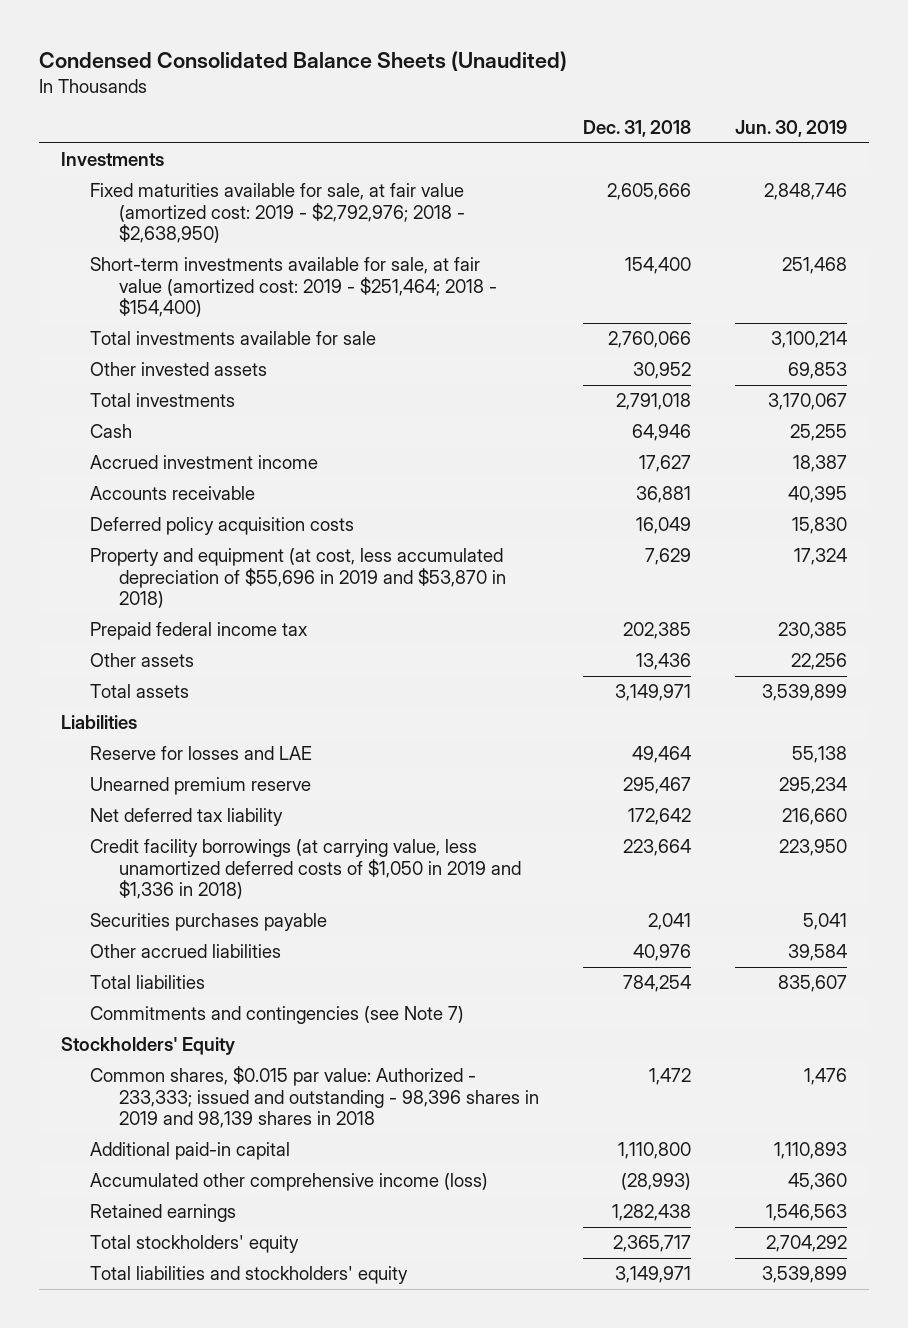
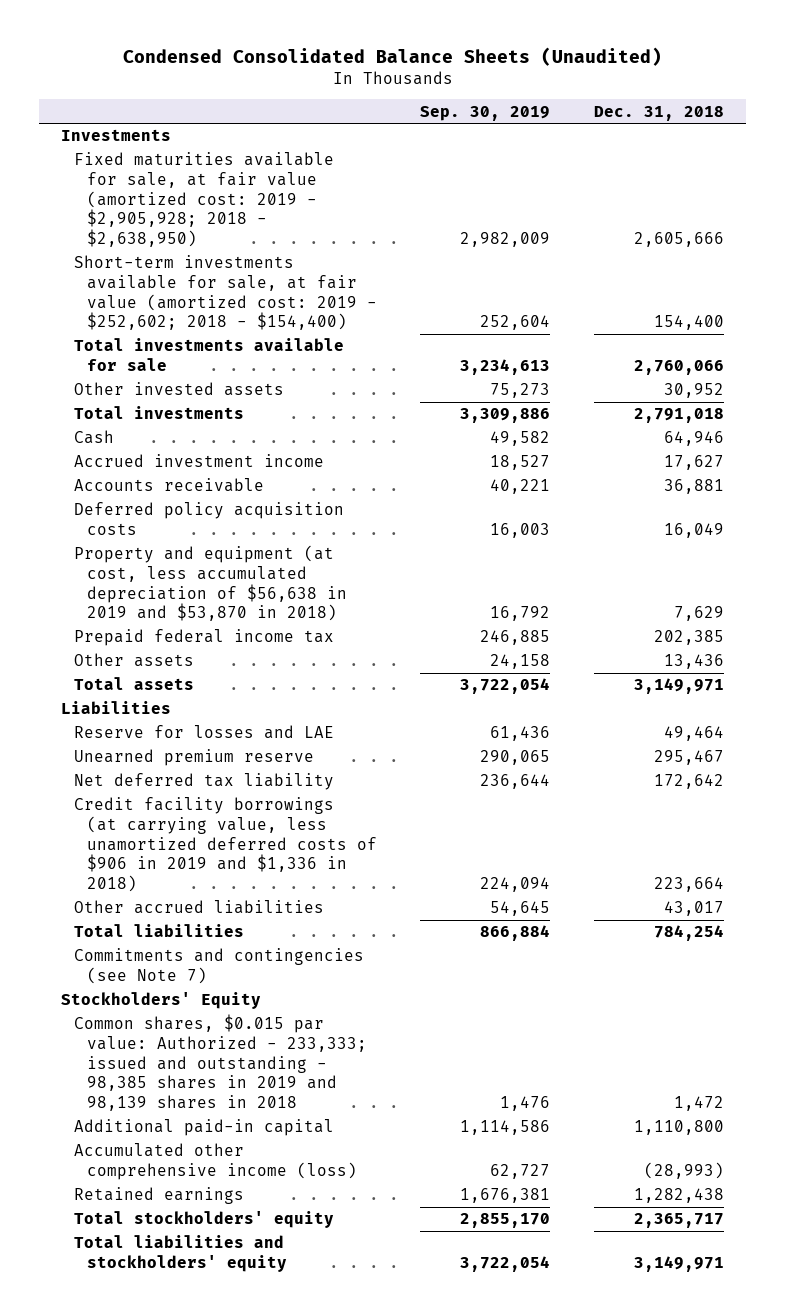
- | Dec. 31, 2018 | Jun. 30, 2019
+ | Sep. 30, 2019 | Dec. 31, 2018
- Fixed maturities available for sale, at fair value (amortized cost: 2019 - $2,792,976; 2018 - $2,638,950) | 2,605,666 | 2,848,746
- Short-term investments available for sale, at fair value (amortized cost: 2019 - $251,464; 2018 - $154,400) | 154,400 | 251,468
+ Fixed maturities available for sale, at fair value (amortized cost: 2019 - $2,905,928; 2018 - $2,638,950) | 2,982,009 | 2,605,666
+ Short-term investments available for sale, at fair value (amortized cost: 2019 - $252,602; 2018 - $154,400) | 252,604 | 154,400
- Property and equipment (at cost, less accumulated depreciation of $55,696 in 2019 and $53,870 in 2018) | 7,629 | 17,324
+ Property and equipment (at cost, less accumulated depreciation of $56,638 in 2019 and $53,870 in 2018) | 16,792 | 7,629
- Credit facility borrowings (at carrying value, less unamortized deferred costs of $1,050 in 2019 and $1,336 in 2018) | 223,664 | 223,950
- Securities purchases payable | 2,041 | 5,041
- Other accrued liabilities | 40,976 | 39,584
+ Credit facility borrowings (at carrying value, less unamortized deferred costs of $906 in 2019 and $1,336 in 2018) | 224,094 | 223,664
+ Other accrued liabilities | 54,645 | 43,017
- Common shares, $0.015 par value: Authorized - 233,333; issued and outstanding - 98,396 shares in 2019 and 98,139 shares in 2018 | 1,472 | 1,476
+ Common shares, $0.015 par value: Authorized - 233,333; issued and outstanding - 98,385 shares in 2019 and 98,139 shares in 2018 | 1,476 | 1,472

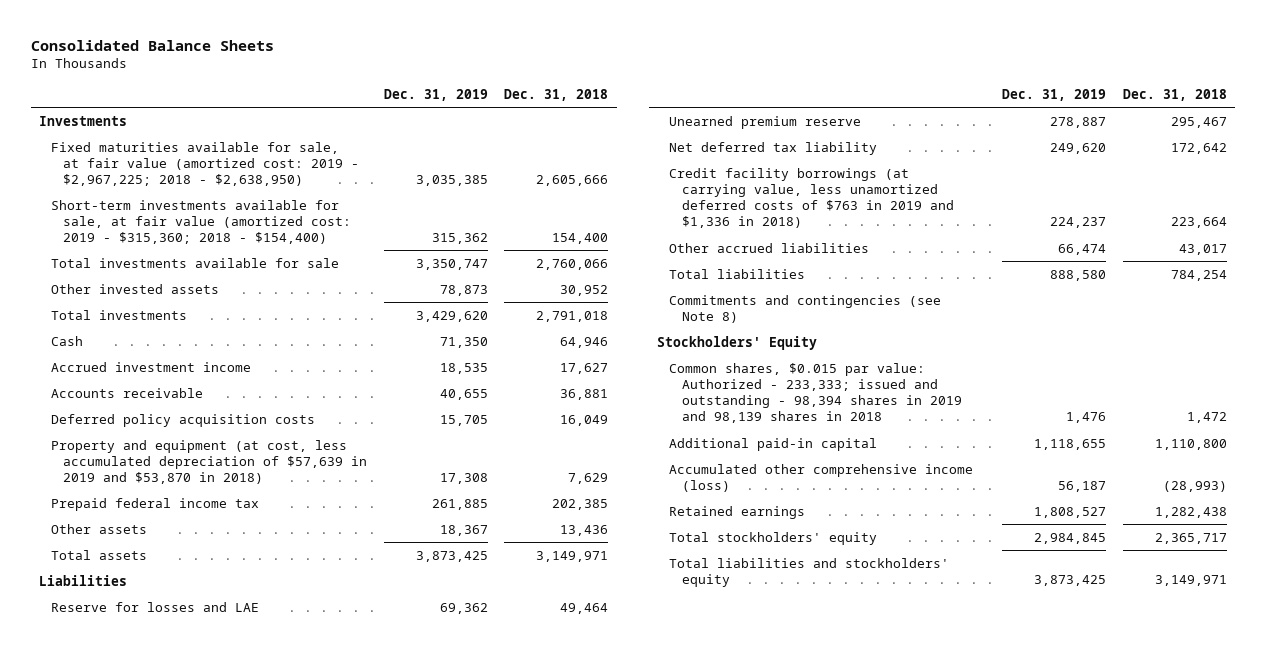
- Condensed Consolidated Balance Sheets (Unaudited)
+ Consolidated Balance Sheets
- | Sep. 30, 2019 | Dec. 31, 2018
+ | Dec. 31, 2019 | Dec. 31, 2018
- Fixed maturities available for sale, at fair value (amortized cost: 2019 - $2,905,928; 2018 - $2,638,950) | 2,982,009 | 2,605,666
- Short-term investments available for sale, at fair value (amortized cost: 2019 - $252,602; 2018 - $154,400) | 252,604 | 154,400
+ Fixed maturities available for sale, at fair value (amortized cost: 2019 - $2,967,225; 2018 - $2,638,950) | 3,035,385 | 2,605,666
+ Short-term investments available for sale, at fair value (amortized cost: 2019 - $315,360; 2018 - $154,400) | 315,362 | 154,400
- Property and equipment (at cost, less accumulated depreciation of $56,638 in 2019 and $53,870 in 2018) | 16,792 | 7,629
+ Property and equipment (at cost, less accumulated depreciation of $57,639 in 2019 and $53,870 in 2018) | 17,308 | 7,629
- Credit facility borrowings (at carrying value, less unamortized deferred costs of $906 in 2019 and $1,336 in 2018) | 224,094 | 223,664
+ Credit facility borrowings (at carrying value, less unamortized deferred costs of $763 in 2019 and $1,336 in 2018) | 224,237 | 223,664
- Commitments and contingencies (see Note 7)
+ Commitments and contingencies (see Note 8)
- Common shares, $0.015 par value: Authorized - 233,333; issued and outstanding - 98,385 shares in 2019 and 98,139 shares in 2018 | 1,476 | 1,472
+ Common shares, $0.015 par value: Authorized - 233,333; issued and outstanding - 98,394 shares in 2019 and 98,139 shares in 2018 | 1,476 | 1,472

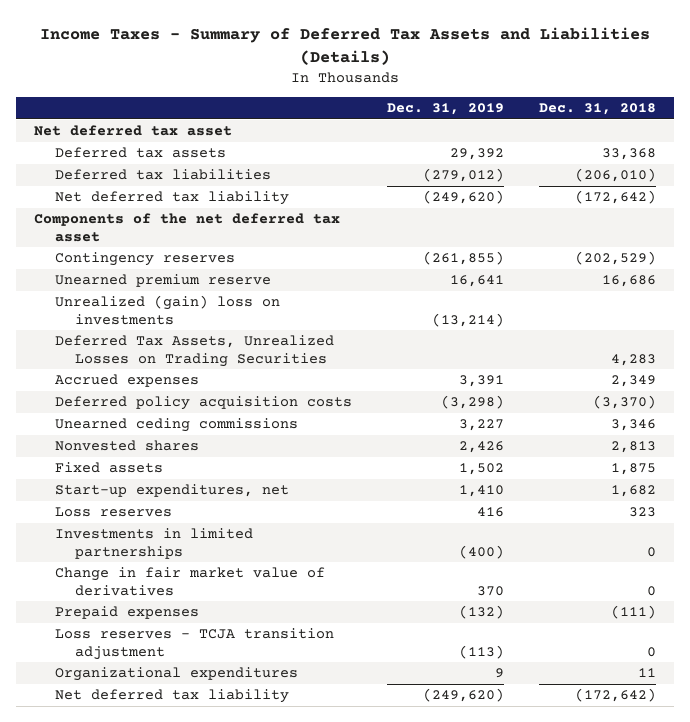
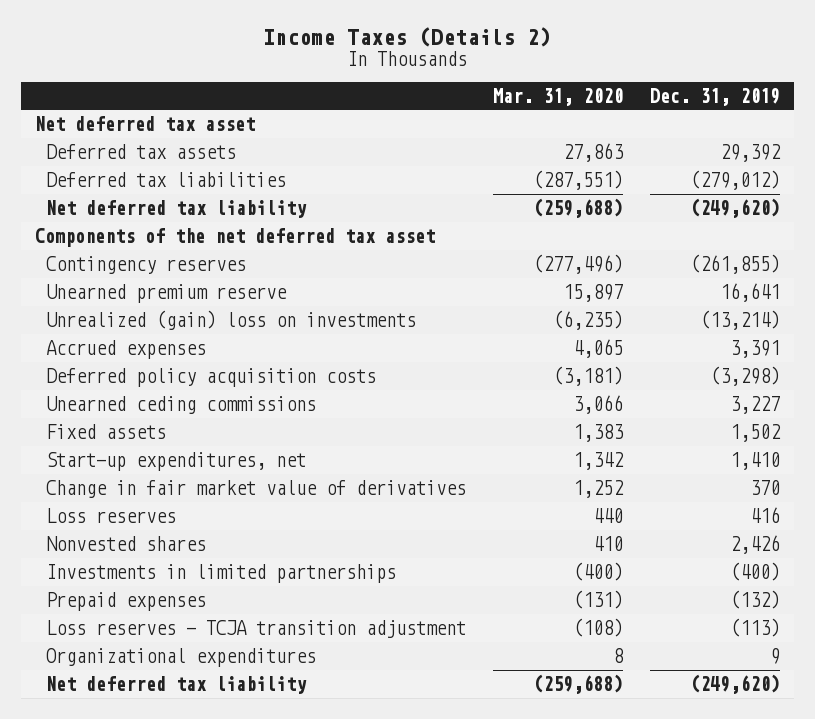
- Income Taxes - Summary of Deferred Tax Assets and Liabilities (Details)
+ Income Taxes (Details 2)
- | Dec. 31, 2019 | Dec. 31, 2018
+ | Mar. 31, 2020 | Dec. 31, 2019
- Deferred Tax Assets, Unrealized Losses on Trading Securities | | 4,283
moved up: Change in fair market value of derivatives | 1,252 | 370
moved down: Nonvested shares | 410 | 2,426

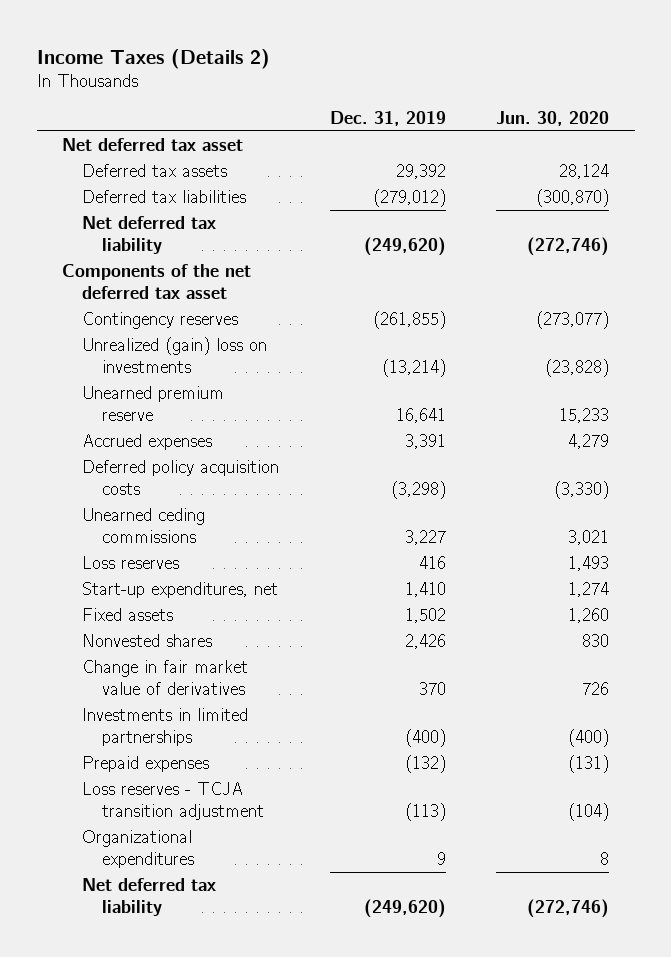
- | Mar. 31, 2020 | Dec. 31, 2019
+ | Dec. 31, 2019 | Jun. 30, 2020
moved down: Unearned premium reserve | 16,641 | 15,233
moved down: Start-up expenditures, net | 1,410 | 1,274
moved down: Fixed assets | 1,502 | 1,260
moved down: Change in fair market value of derivatives | 370 | 726

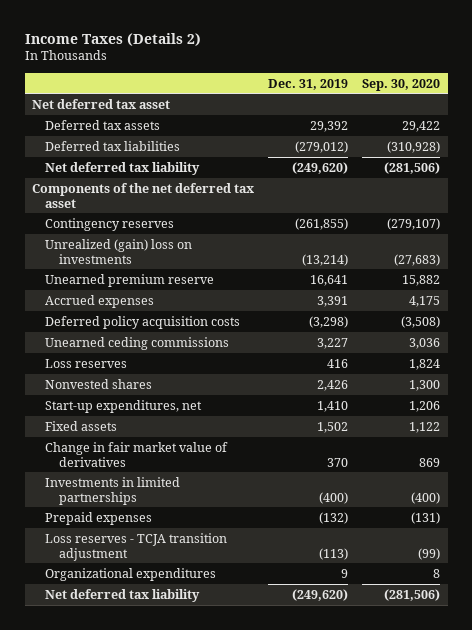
- | Dec. 31, 2019 | Jun. 30, 2020
+ | Dec. 31, 2019 | Sep. 30, 2020
moved up: Nonvested shares | 2,426 | 1,300

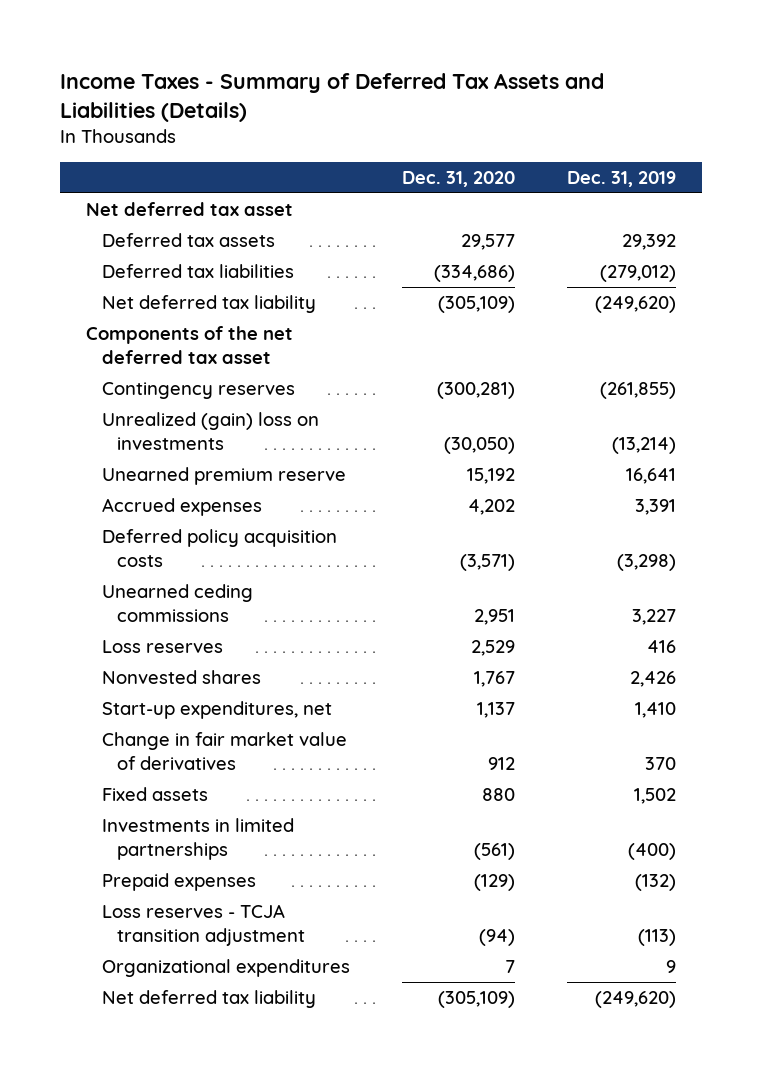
- Income Taxes (Details 2)
+ Income Taxes - Summary of Deferred Tax Assets and Liabilities (Details)
- | Dec. 31, 2019 | Sep. 30, 2020
+ | Dec. 31, 2020 | Dec. 31, 2019
moved down: Fixed assets | 880 | 1,502

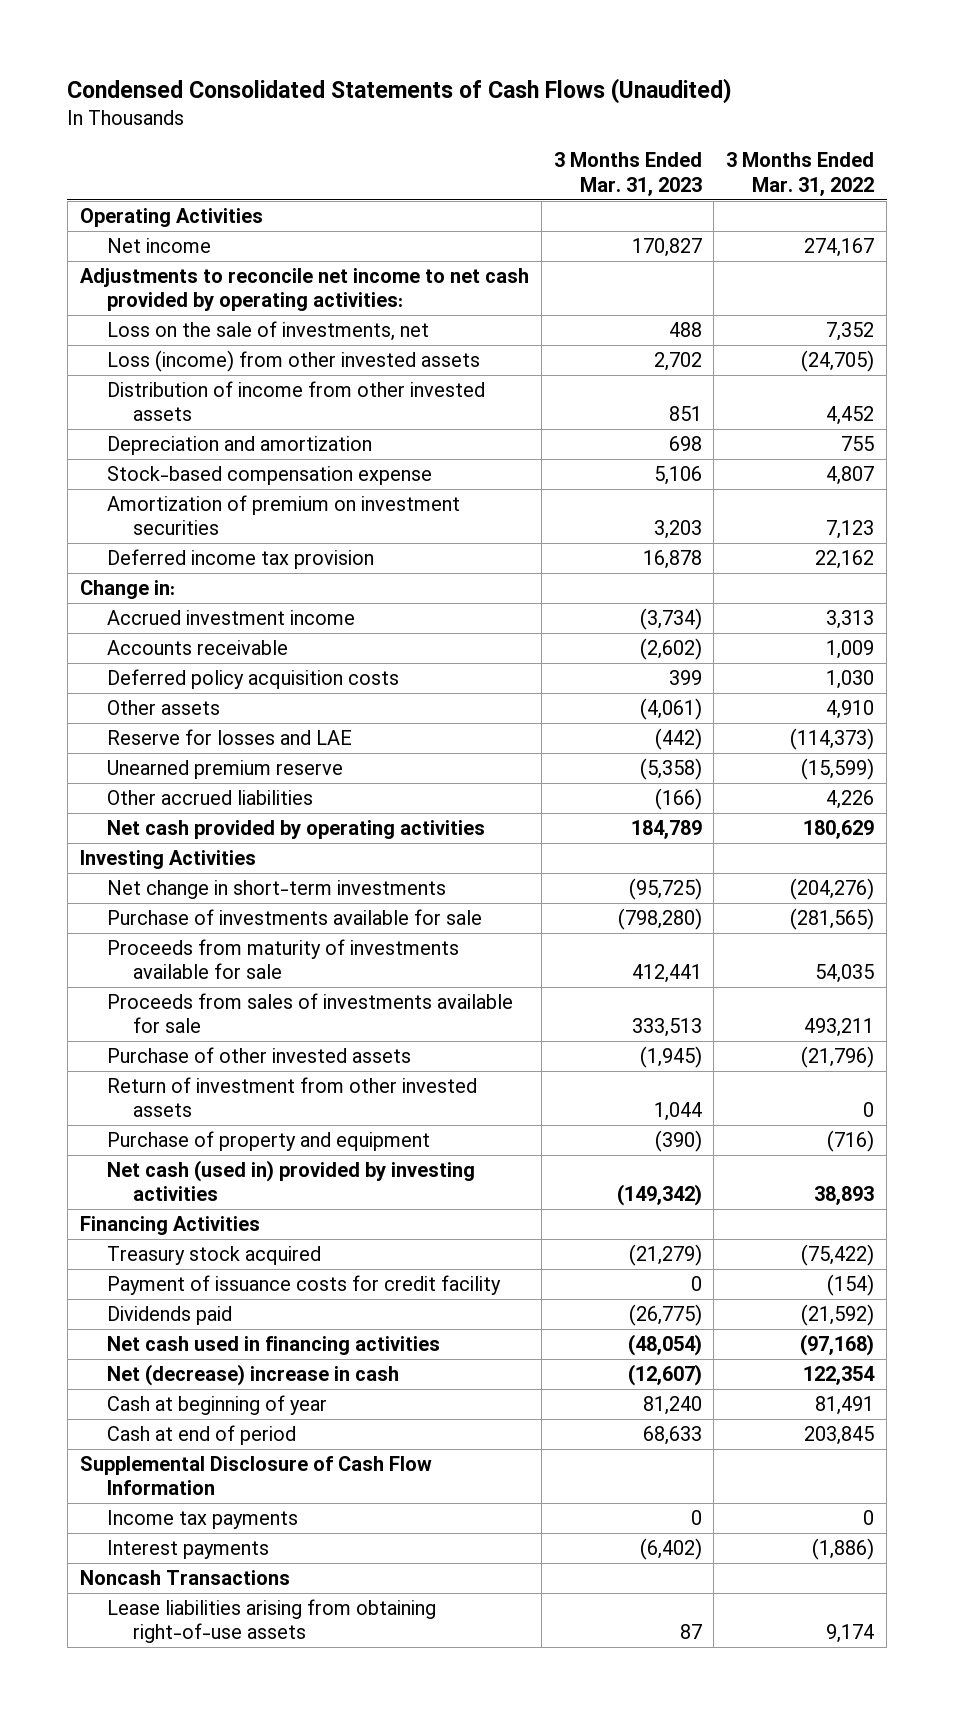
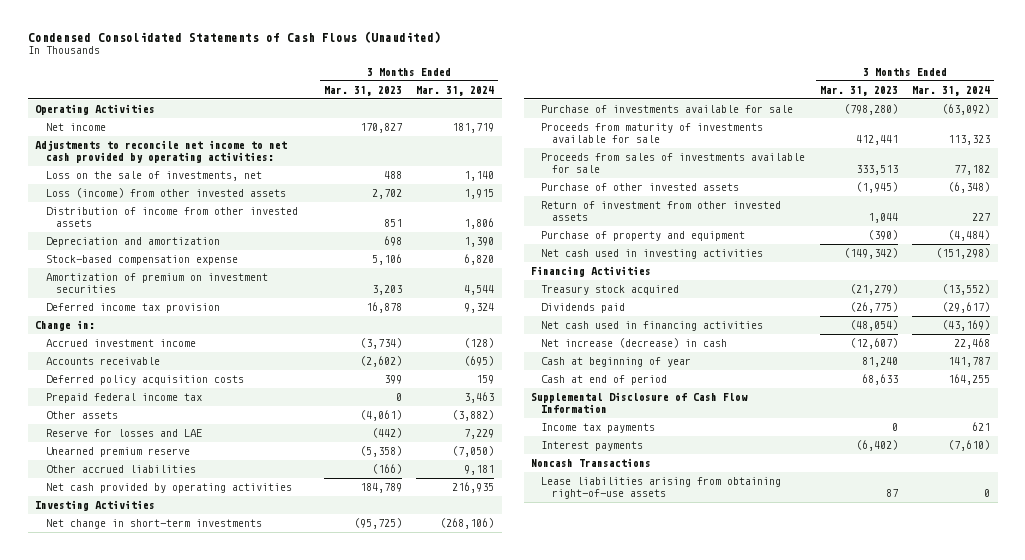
- | 3 Months Ended Mar. 31, 2023 | 3 Months Ended Mar. 31, 2022
+ | 3 Months Ended Mar. 31, 2023 | 3 Months Ended Mar. 31, 2024
+ Prepaid federal income tax | 0 | 3,463
- Net cash (used in) provided by investing activities | (149,342) | 38,893
+ Net cash used in investing activities | (149,342) | (151,298)
- Payment of issuance costs for credit facility | 0 | (154)
- Net (decrease) increase in cash | (12,607) | 122,354
+ Net increase (decrease) in cash | (12,607) | 22,468

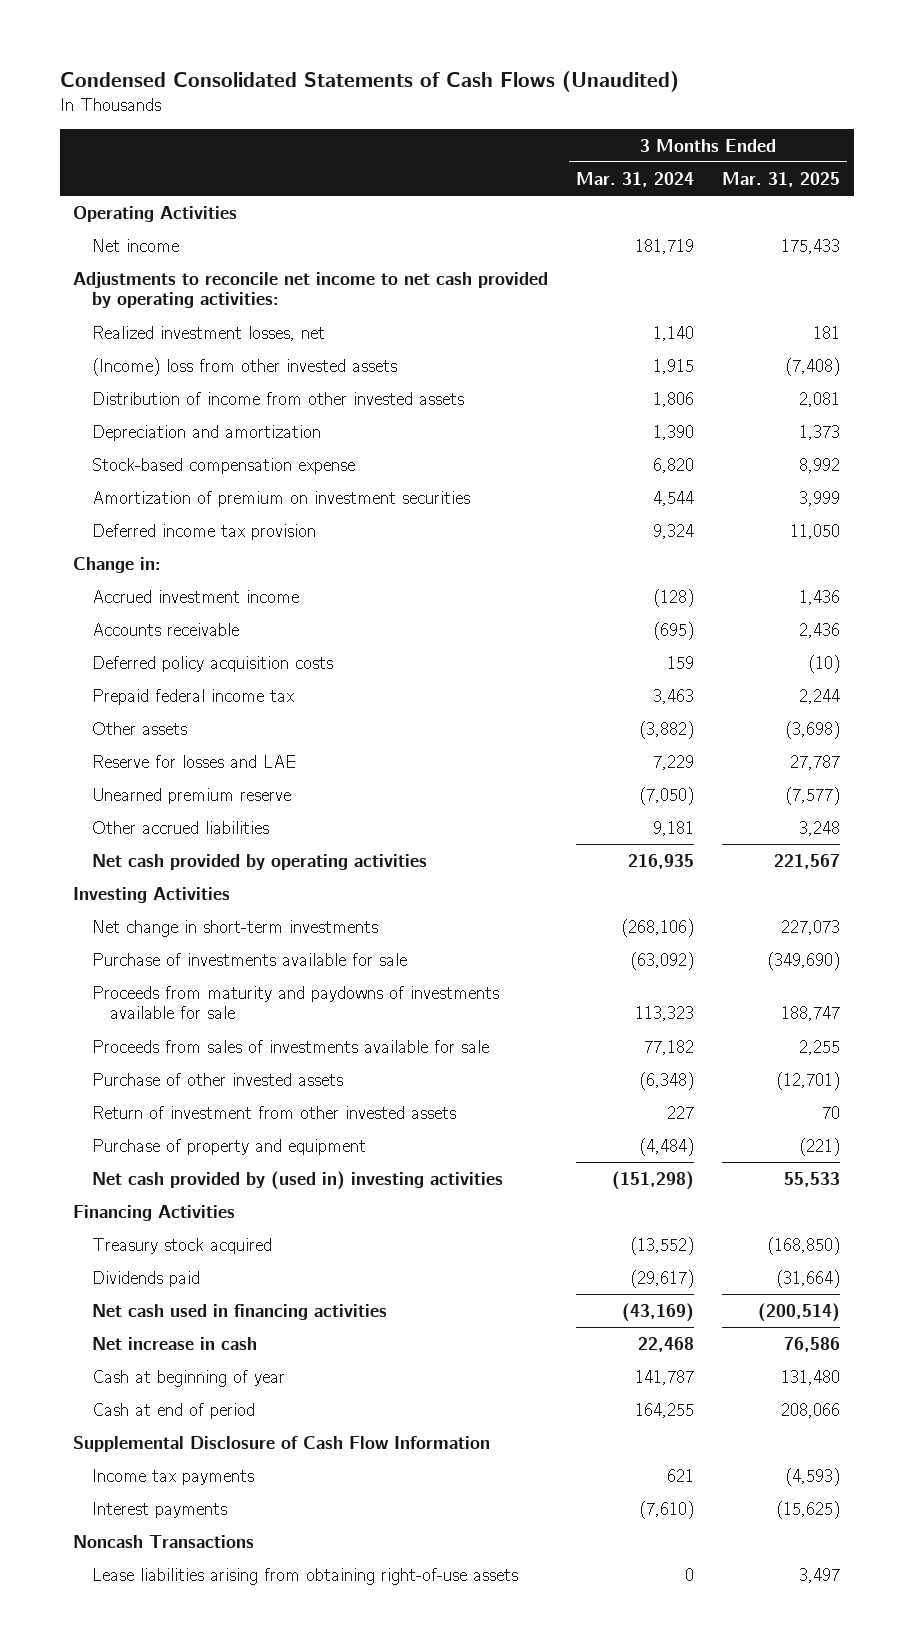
- | 3 Months Ended Mar. 31, 2023 | 3 Months Ended Mar. 31, 2024
+ | 3 Months Ended Mar. 31, 2024 | 3 Months Ended Mar. 31, 2025
- Loss on the sale of investments, net | 488 | 1,140
- Loss (income) from other invested assets | 2,702 | 1,915
+ Realized investment losses, net | 1,140 | 181
+ (Income) loss from other invested assets | 1,915 | (7,408)
- Proceeds from maturity of investments available for sale | 412,441 | 113,323
+ Proceeds from maturity and paydowns of investments available for sale | 113,323 | 188,747
- Net cash used in investing activities | (149,342) | (151,298)
+ Net cash provided by (used in) investing activities | (151,298) | 55,533
- Net increase (decrease) in cash | (12,607) | 22,468
+ Net increase in cash | 22,468 | 76,586

